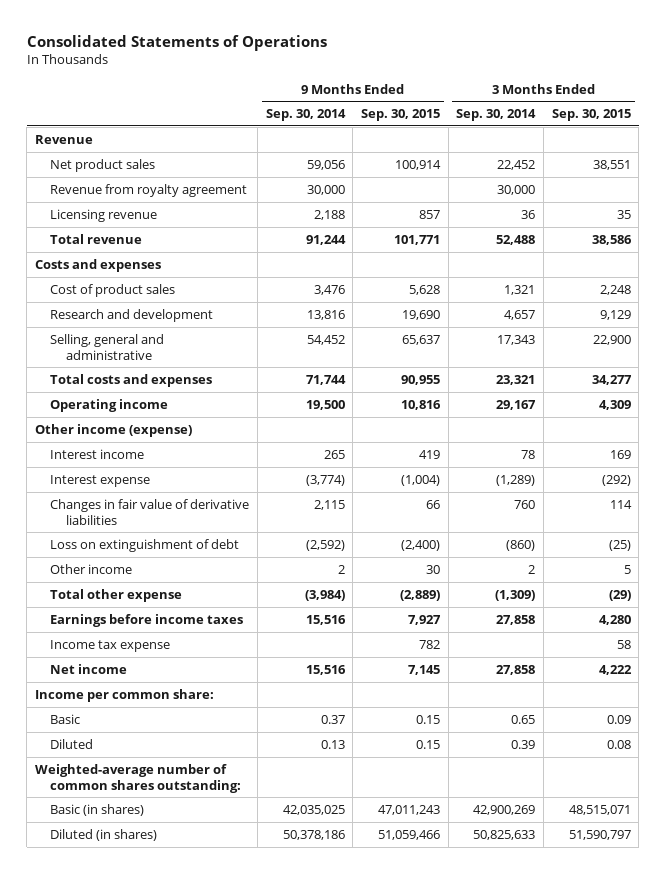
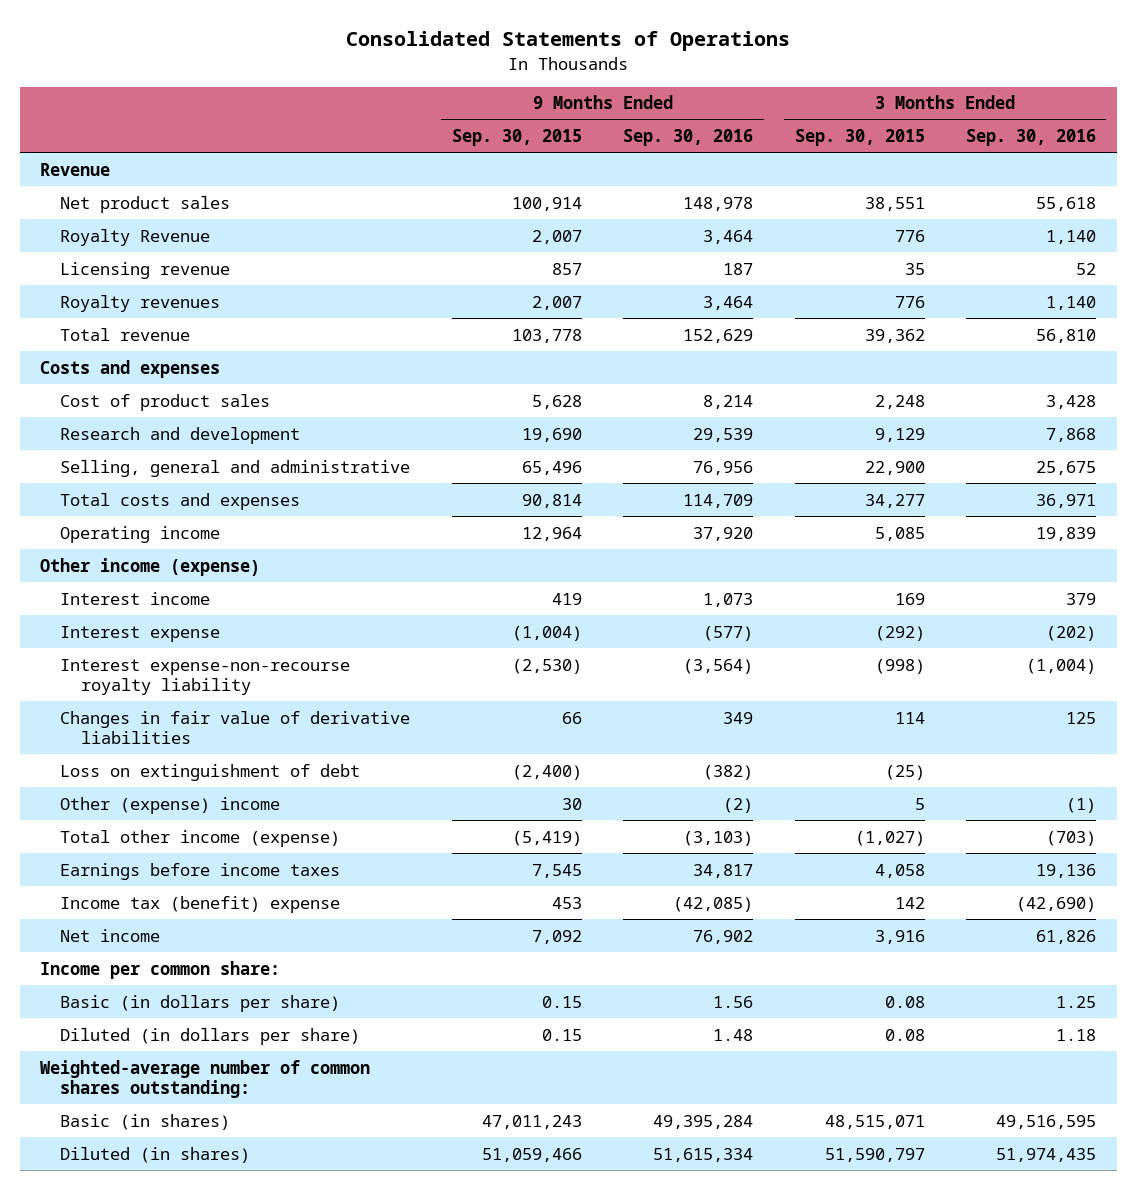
- | 9 Months Ended Sep. 30, 2014 | 9 Months Ended Sep. 30, 2015 | 3 Months Ended Sep. 30, 2014 | 3 Months Ended Sep. 30, 2015
+ | 9 Months Ended Sep. 30, 2015 | 9 Months Ended Sep. 30, 2016 | 3 Months Ended Sep. 30, 2015 | 3 Months Ended Sep. 30, 2016
- Revenue from royalty agreement | 30,000 | | 30,000 |
+ Royalty Revenue | 2,007 | 3,464 | 776 | 1,140
- Total revenue | 91,244 | 101,771 | 52,488 | 38,586
+ Royalty revenues | 2,007 | 3,464 | 776 | 1,140
+ Total revenue | 103,778 | 152,629 | 39,362 | 56,810
- Selling, general and administrative | 54,452 | 65,637 | 17,343 | 22,900
- Total costs and expenses | 71,744 | 90,955 | 23,321 | 34,277
- Operating income | 19,500 | 10,816 | 29,167 | 4,309
+ Selling, general and administrative | 65,496 | 76,956 | 22,900 | 25,675
+ Total costs and expenses | 90,814 | 114,709 | 34,277 | 36,971
+ Operating income | 12,964 | 37,920 | 5,085 | 19,839
+ Interest expense-non-recourse royalty liability | (2,530) | (3,564) | (998) | (1,004)
- Other income | 2 | 30 | 2 | 5
- Total other expense | (3,984) | (2,889) | (1,309) | (29)
- Earnings before income taxes | 15,516 | 7,927 | 27,858 | 4,280
- Income tax expense | | 782 | | 58
- Net income | 15,516 | 7,145 | 27,858 | 4,222
+ Other (expense) income | 30 | (2) | 5 | (1)
+ Total other income (expense) | (5,419) | (3,103) | (1,027) | (703)
+ Earnings before income taxes | 7,545 | 34,817 | 4,058 | 19,136
+ Income tax (benefit) expense | 453 | (42,085) | 142 | (42,690)
+ Net income | 7,092 | 76,902 | 3,916 | 61,826
- Basic | 0.37 | 0.15 | 0.65 | 0.09
- Diluted | 0.13 | 0.15 | 0.39 | 0.08
+ Basic (in dollars per share) | 0.15 | 1.56 | 0.08 | 1.25
+ Diluted (in dollars per share) | 0.15 | 1.48 | 0.08 | 1.18

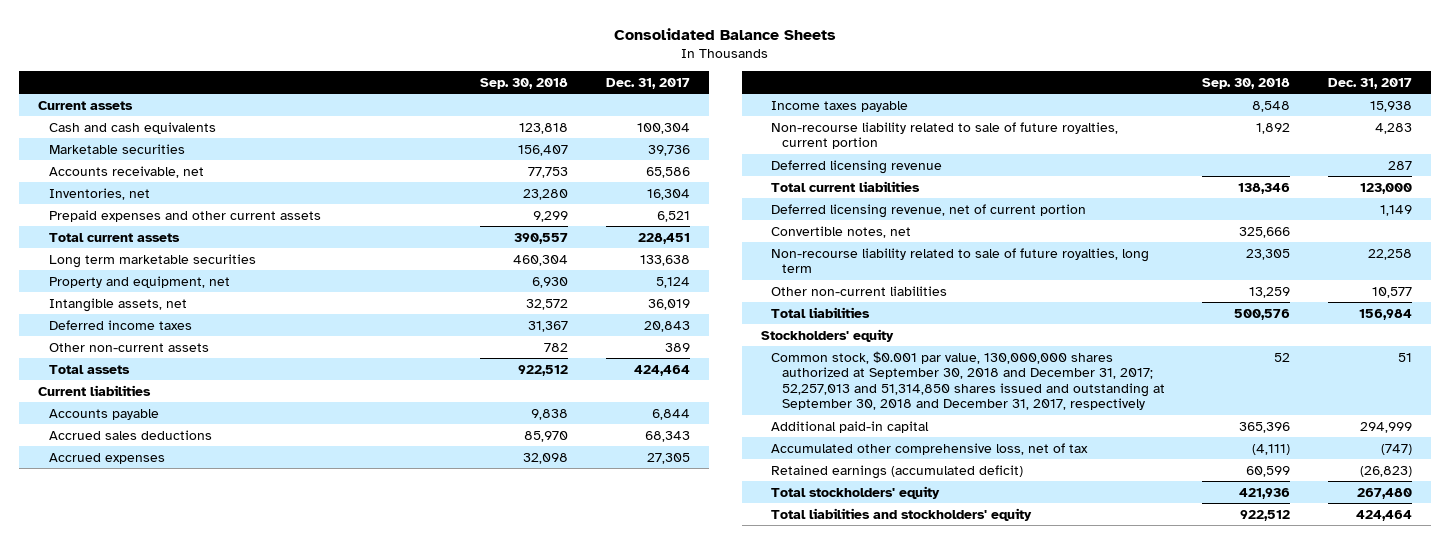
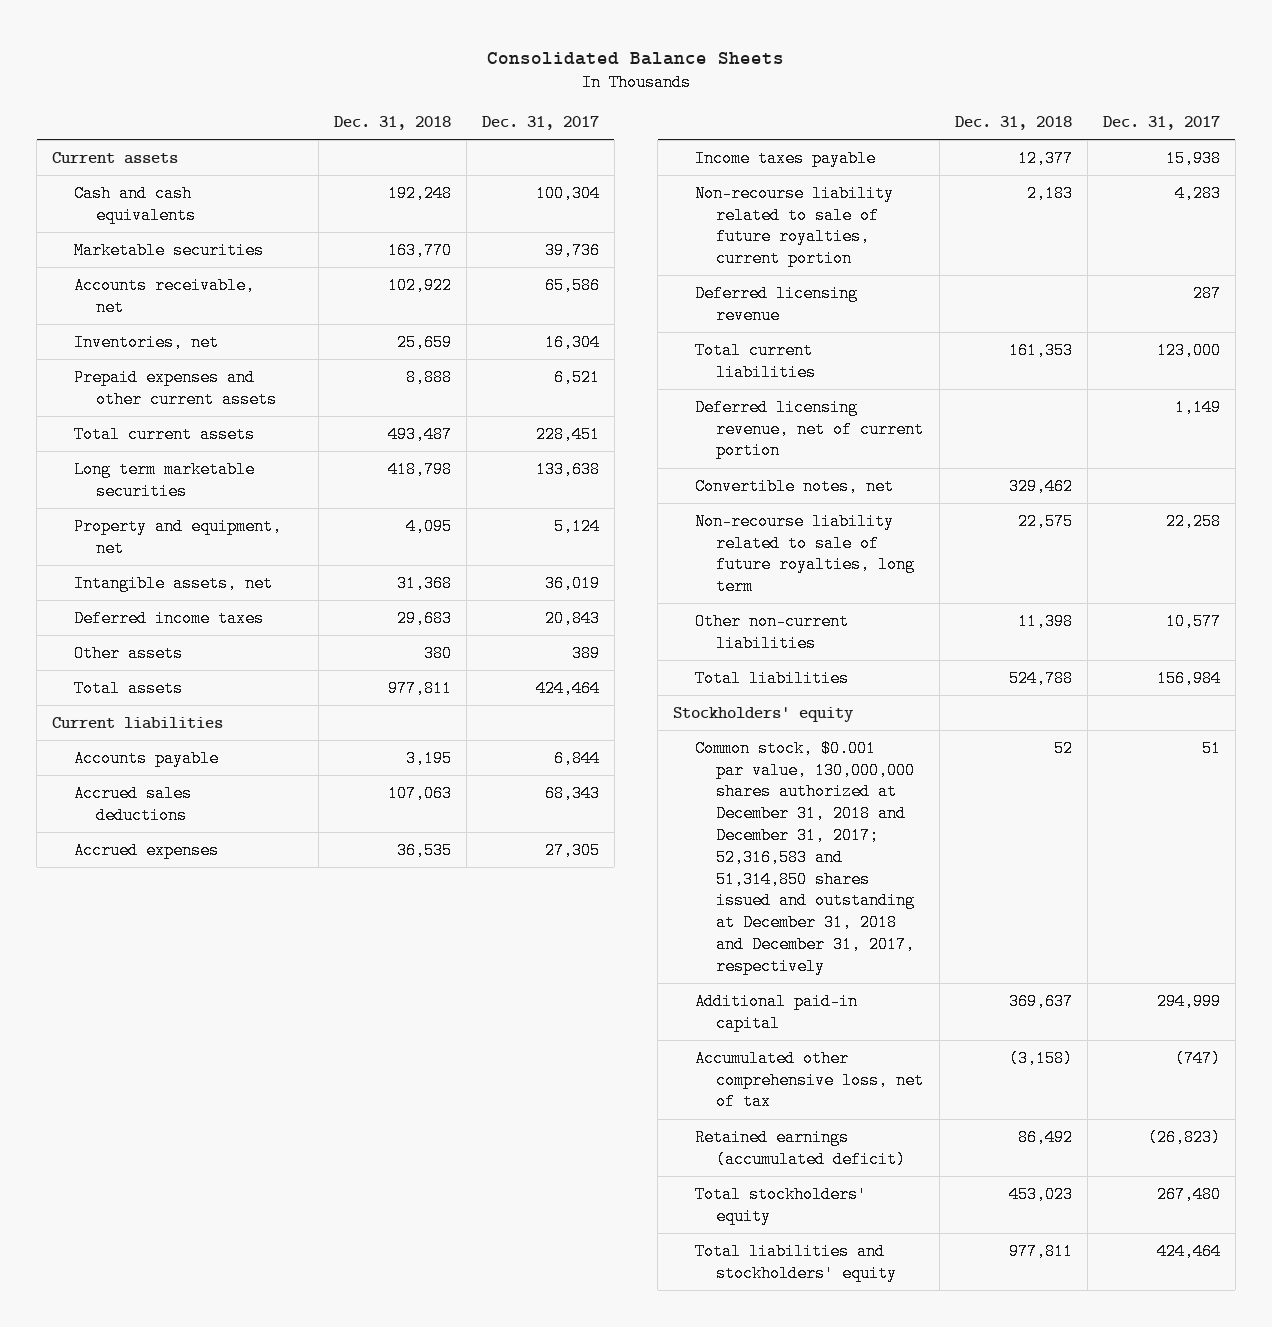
- | Sep. 30, 2018 | Dec. 31, 2017
+ | Dec. 31, 2018 | Dec. 31, 2017
- Other non-current assets | 782 | 389
+ Other assets | 380 | 389
- Common stock, $0.001 par value, 130,000,000 shares authorized at September 30, 2018 and December 31, 2017; 52,257,013 and 51,314,850 shares issued and outstanding at September 30, 2018 and December 31, 2017, respectively | 52 | 51
+ Common stock, $0.001 par value, 130,000,000 shares authorized at December 31, 2018 and December 31, 2017; 52,316,583 and 51,314,850 shares issued and outstanding at December 31, 2018 and December 31, 2017, respectively | 52 | 51

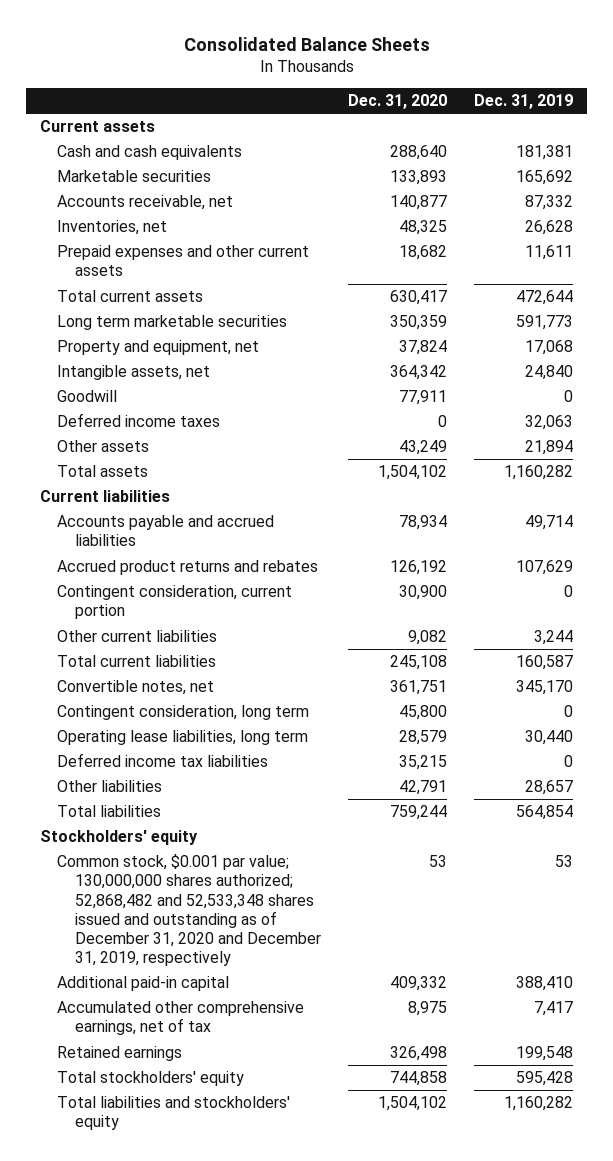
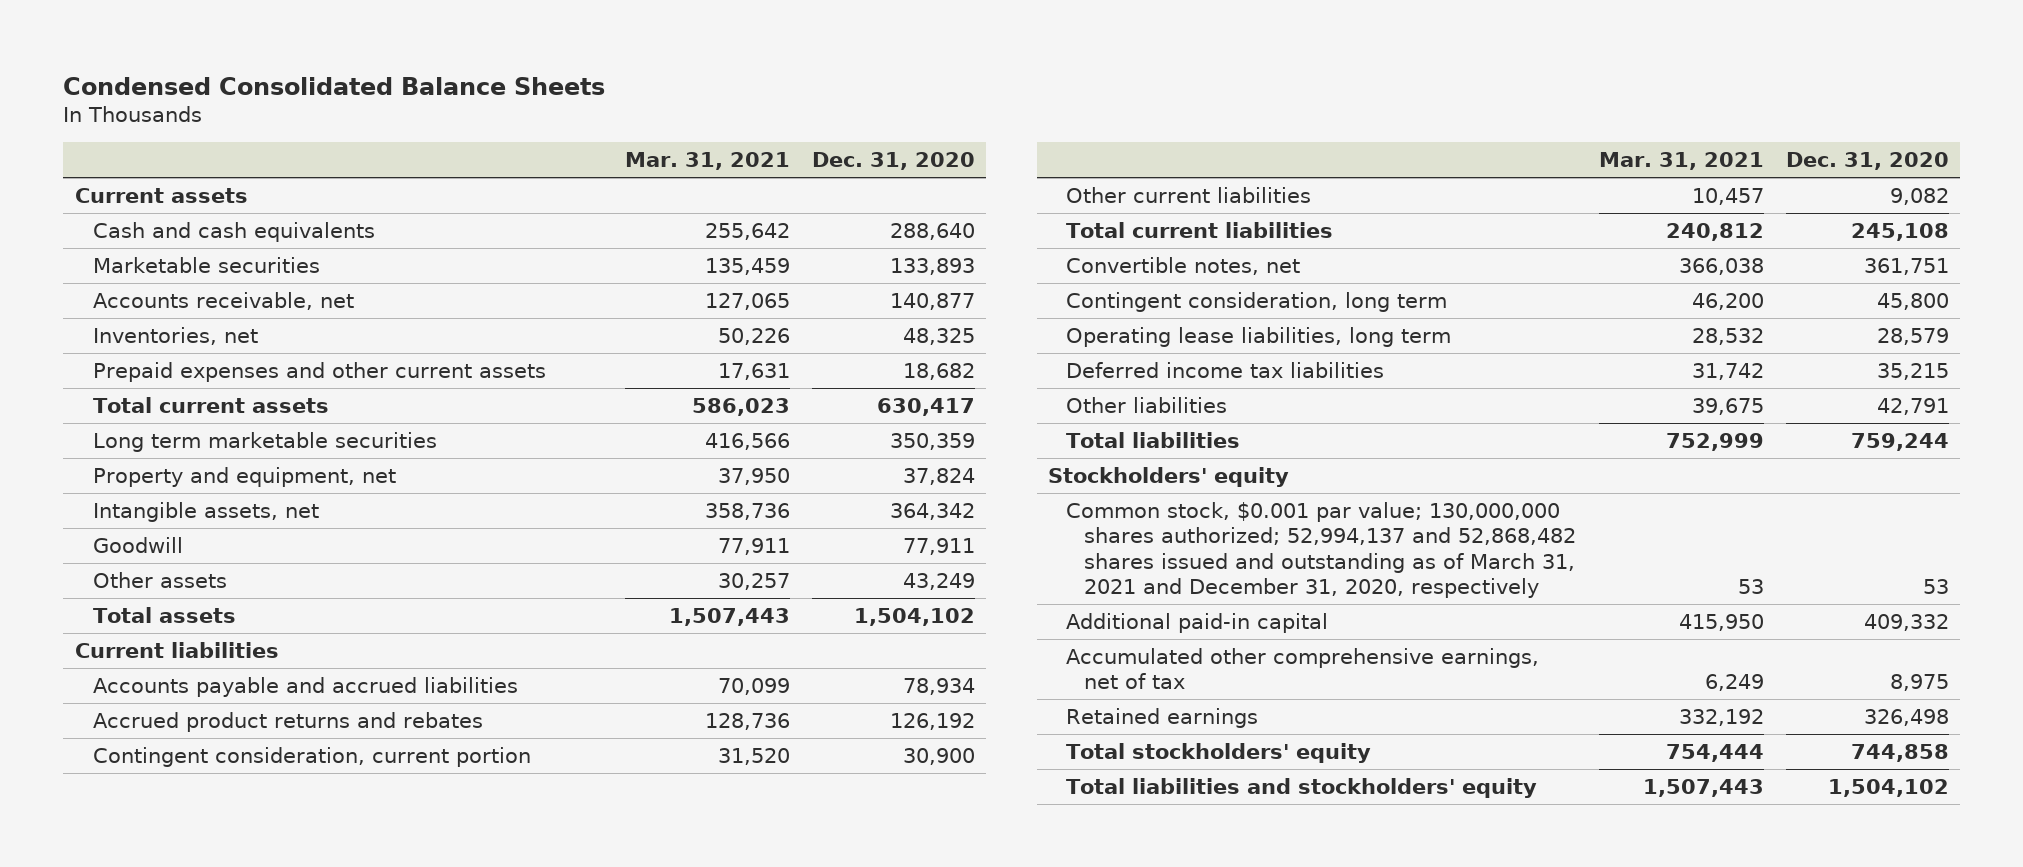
- Consolidated Balance Sheets
+ Condensed Consolidated Balance Sheets
- | Dec. 31, 2020 | Dec. 31, 2019
+ | Mar. 31, 2021 | Dec. 31, 2020
- Deferred income taxes | 0 | 32,063
- Common stock, $0.001 par value; 130,000,000 shares authorized; 52,868,482 and 52,533,348 shares issued and outstanding as of December 31, 2020 and December 31, 2019, respectively | 53 | 53
+ Common stock, $0.001 par value; 130,000,000 shares authorized; 52,994,137 and 52,868,482 shares issued and outstanding as of March 31, 2021 and December 31, 2020, respectively | 53 | 53

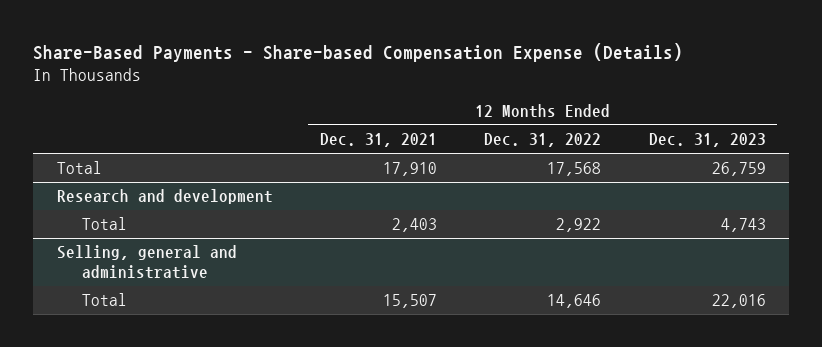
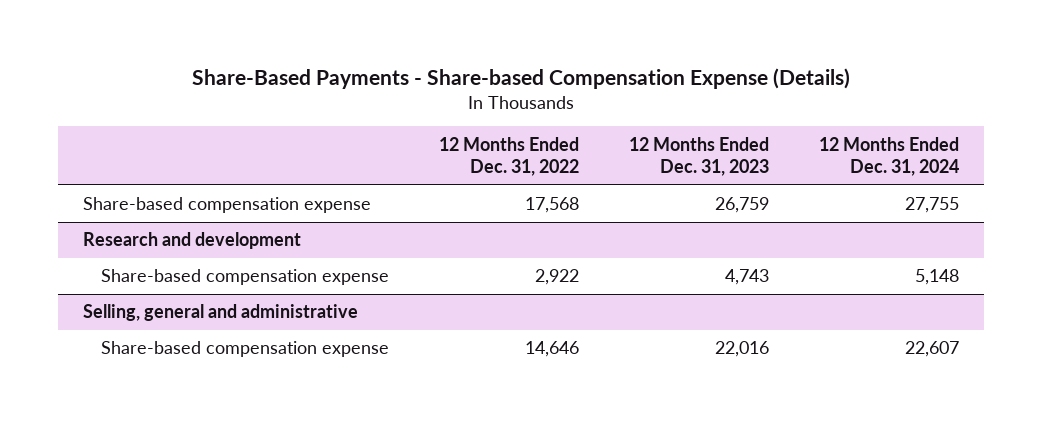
- | 12 Months Ended Dec. 31, 2021 | 12 Months Ended Dec. 31, 2022 | 12 Months Ended Dec. 31, 2023
+ | 12 Months Ended Dec. 31, 2022 | 12 Months Ended Dec. 31, 2023 | 12 Months Ended Dec. 31, 2024
- Total | 17,910 | 17,568 | 26,759
+ Share-based compensation expense | 17,568 | 26,759 | 27,755
@ Research and development
- Total | 2,403 | 2,922 | 4,743
+ Share-based compensation expense | 2,922 | 4,743 | 5,148
@ Selling, general and administrative
- Total | 15,507 | 14,646 | 22,016
+ Share-based compensation expense | 14,646 | 22,016 | 22,607

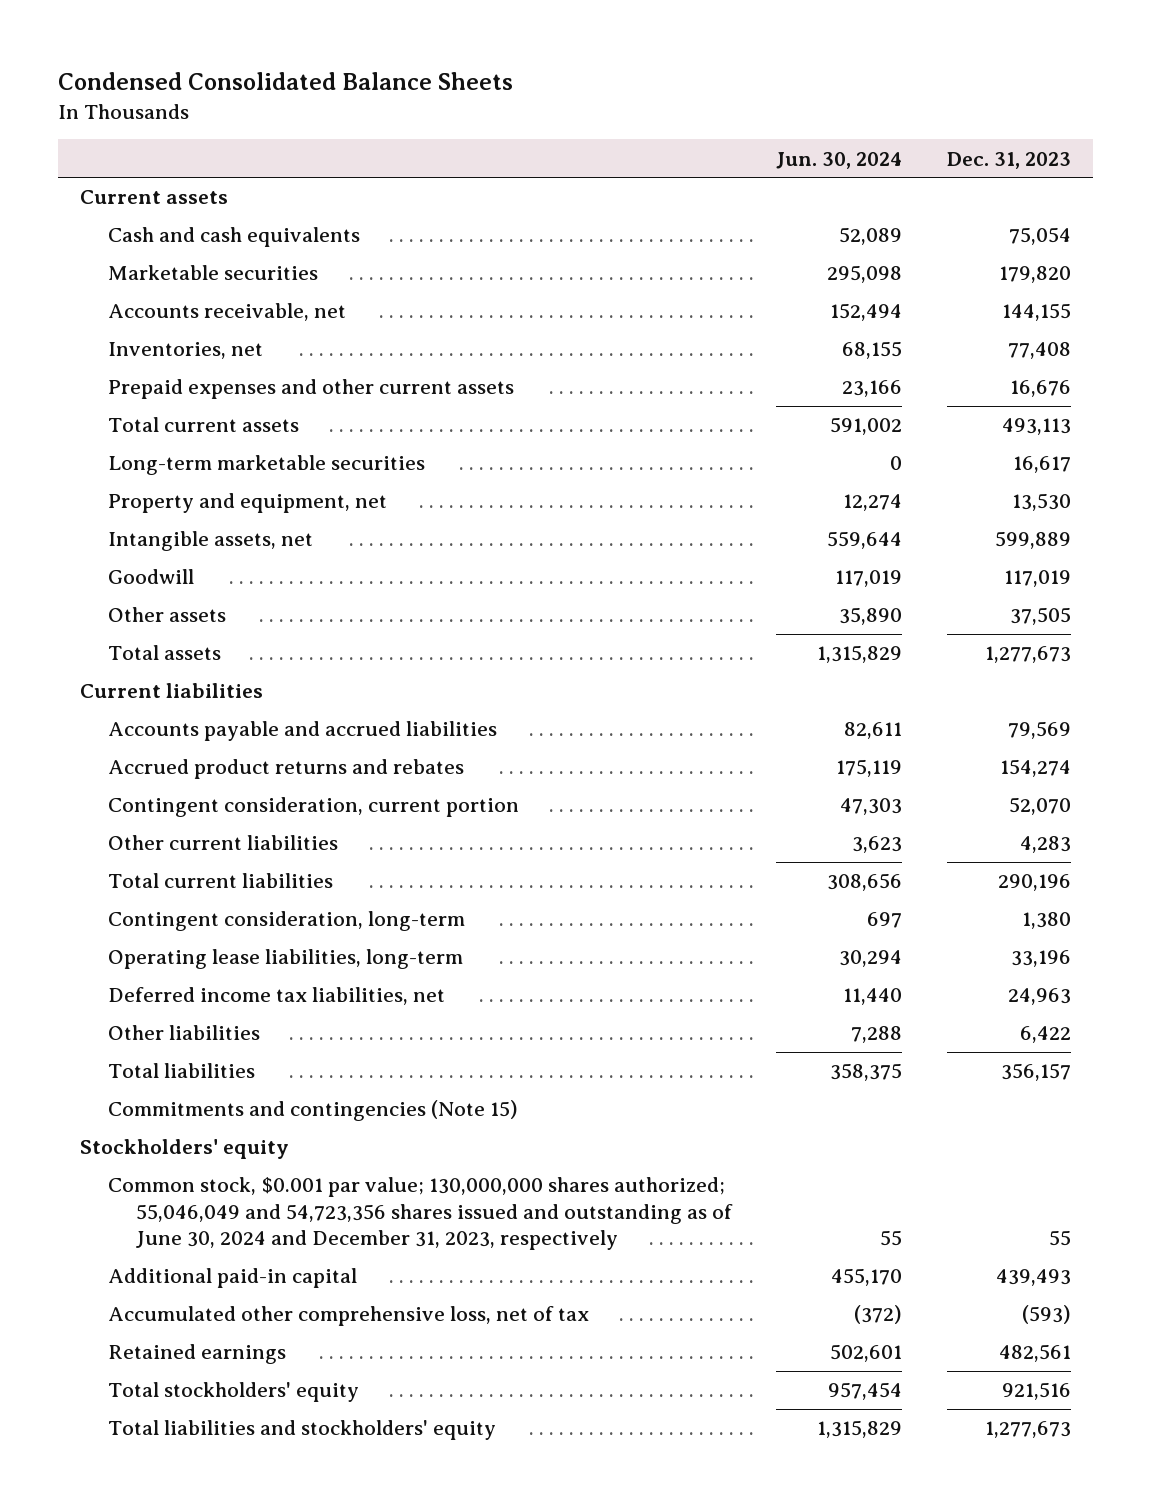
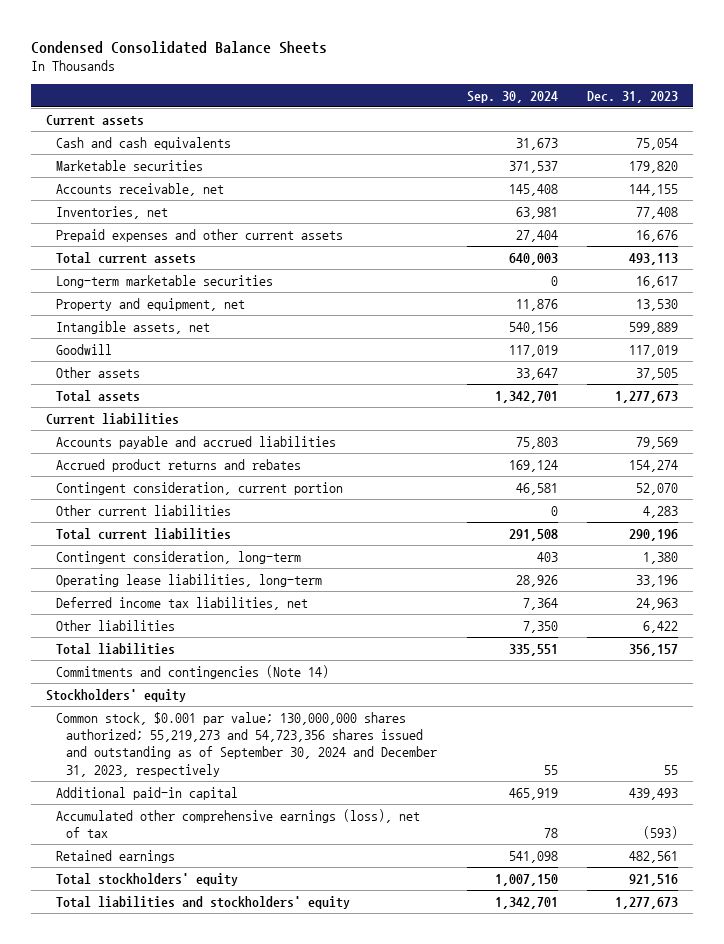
- | Jun. 30, 2024 | Dec. 31, 2023
+ | Sep. 30, 2024 | Dec. 31, 2023
- Commitments and contingencies (Note 15)
+ Commitments and contingencies (Note 14)
- Common stock, $0.001 par value; 130,000,000 shares authorized; 55,046,049 and 54,723,356 shares issued and outstanding as of June 30, 2024 and December 31, 2023, respectively | 55 | 55
+ Common stock, $0.001 par value; 130,000,000 shares authorized; 55,219,273 and 54,723,356 shares issued and outstanding as of September 30, 2024 and December 31, 2023, respectively | 55 | 55
- Accumulated other comprehensive loss, net of tax | (372) | (593)
+ Accumulated other comprehensive earnings (loss), net of tax | 78 | (593)

